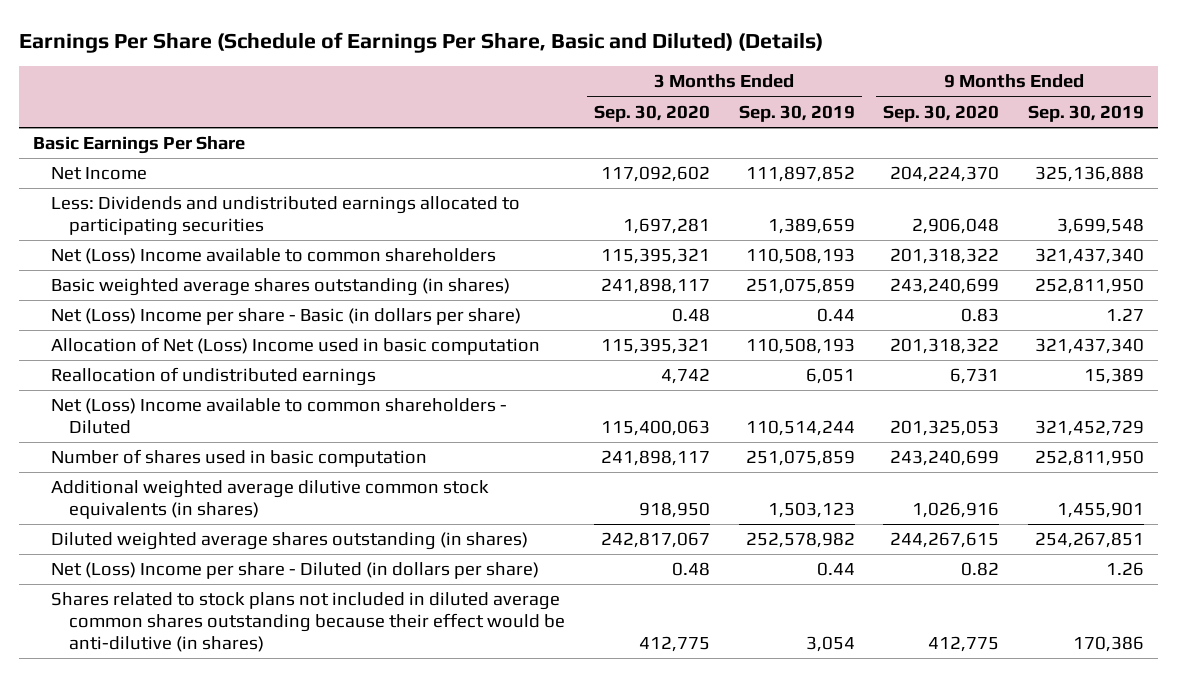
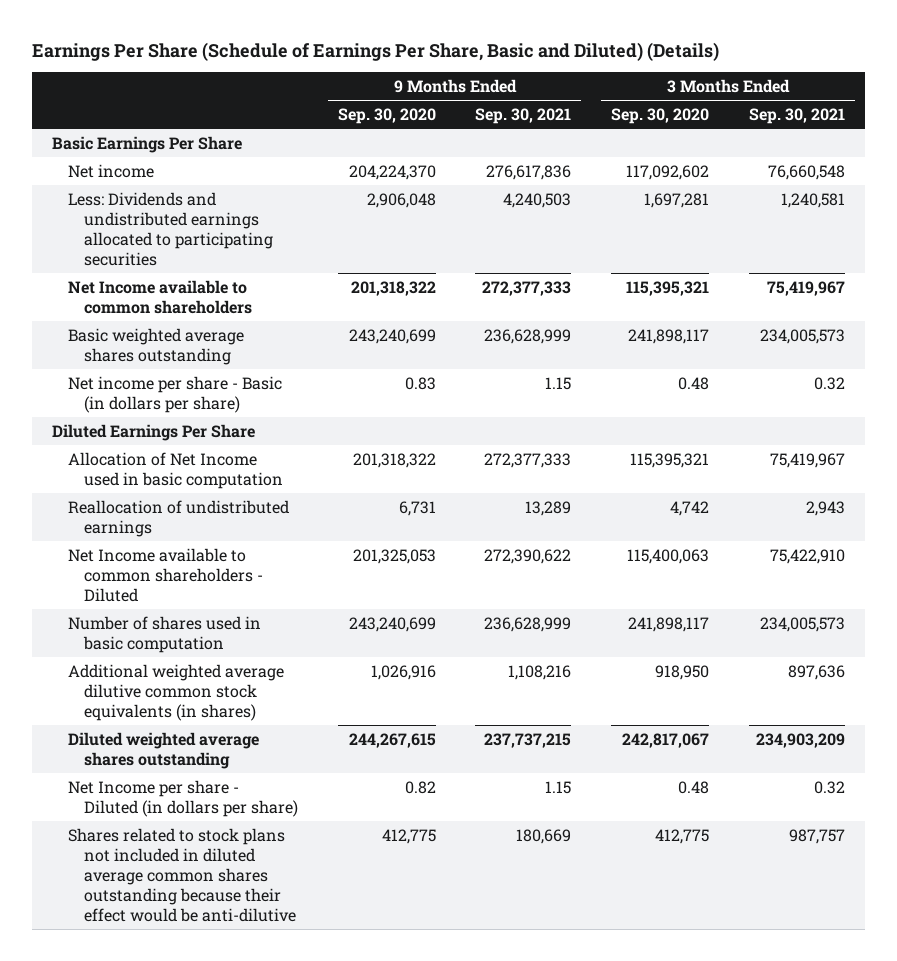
- | 3 Months Ended Sep. 30, 2020 | 3 Months Ended Sep. 30, 2019 | 9 Months Ended Sep. 30, 2020 | 9 Months Ended Sep. 30, 2019
+ | 9 Months Ended Sep. 30, 2020 | 9 Months Ended Sep. 30, 2021 | 3 Months Ended Sep. 30, 2020 | 3 Months Ended Sep. 30, 2021
- Net Income | 117,092,602 | 111,897,852 | 204,224,370 | 325,136,888
+ Net income | 204,224,370 | 276,617,836 | 117,092,602 | 76,660,548
- Net (Loss) Income available to common shareholders | 115,395,321 | 110,508,193 | 201,318,322 | 321,437,340
- Basic weighted average shares outstanding (in shares) | 241,898,117 | 251,075,859 | 243,240,699 | 252,811,950
- Net (Loss) Income per share - Basic (in dollars per share) | 0.48 | 0.44 | 0.83 | 1.27
- Allocation of Net (Loss) Income used in basic computation | 115,395,321 | 110,508,193 | 201,318,322 | 321,437,340
+ Net Income available to common shareholders | 201,318,322 | 272,377,333 | 115,395,321 | 75,419,967
+ Basic weighted average shares outstanding | 243,240,699 | 236,628,999 | 241,898,117 | 234,005,573
+ Net income per share - Basic (in dollars per share) | 0.83 | 1.15 | 0.48 | 0.32
+ Diluted Earnings Per Share
+ Allocation of Net Income used in basic computation | 201,318,322 | 272,377,333 | 115,395,321 | 75,419,967
- Net (Loss) Income available to common shareholders - Diluted | 115,400,063 | 110,514,244 | 201,325,053 | 321,452,729
+ Net Income available to common shareholders - Diluted | 201,325,053 | 272,390,622 | 115,400,063 | 75,422,910
- Diluted weighted average shares outstanding (in shares) | 242,817,067 | 252,578,982 | 244,267,615 | 254,267,851
- Net (Loss) Income per share - Diluted (in dollars per share) | 0.48 | 0.44 | 0.82 | 1.26
- Shares related to stock plans not included in diluted average common shares outstanding because their effect would be anti-dilutive (in shares) | 412,775 | 3,054 | 412,775 | 170,386
+ Diluted weighted average shares outstanding | 244,267,615 | 237,737,215 | 242,817,067 | 234,903,209
+ Net Income per share - Diluted (in dollars per share) | 0.82 | 1.15 | 0.48 | 0.32
+ Shares related to stock plans not included in diluted average common shares outstanding because their effect would be anti-dilutive | 412,775 | 180,669 | 412,775 | 987,757

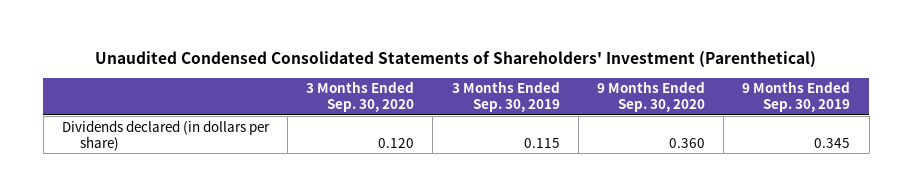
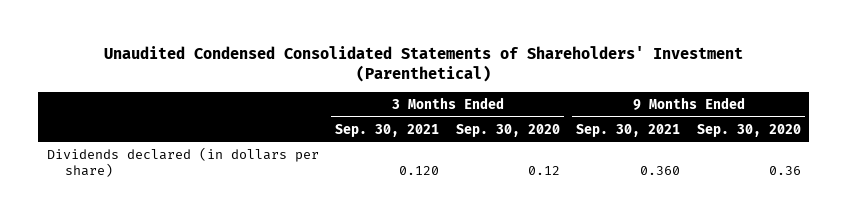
- | 3 Months Ended Sep. 30, 2020 | 3 Months Ended Sep. 30, 2019 | 9 Months Ended Sep. 30, 2020 | 9 Months Ended Sep. 30, 2019
+ | 3 Months Ended Sep. 30, 2021 | 3 Months Ended Sep. 30, 2020 | 9 Months Ended Sep. 30, 2021 | 9 Months Ended Sep. 30, 2020
- Dividends declared (in dollars per share) | 0.120 | 0.115 | 0.360 | 0.345
+ Dividends declared (in dollars per share) | 0.120 | 0.12 | 0.360 | 0.36

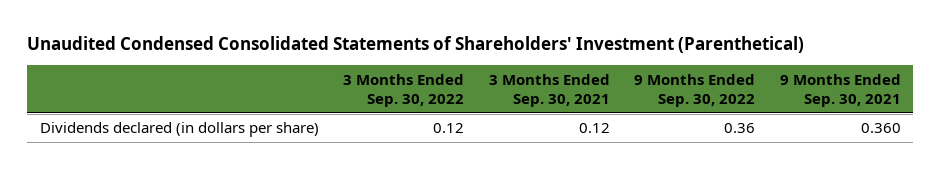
- | 3 Months Ended Sep. 30, 2021 | 3 Months Ended Sep. 30, 2020 | 9 Months Ended Sep. 30, 2021 | 9 Months Ended Sep. 30, 2020
+ | 3 Months Ended Sep. 30, 2022 | 3 Months Ended Sep. 30, 2021 | 9 Months Ended Sep. 30, 2022 | 9 Months Ended Sep. 30, 2021
- Dividends declared (in dollars per share) | 0.120 | 0.12 | 0.360 | 0.36
+ Dividends declared (in dollars per share) | 0.12 | 0.12 | 0.36 | 0.360

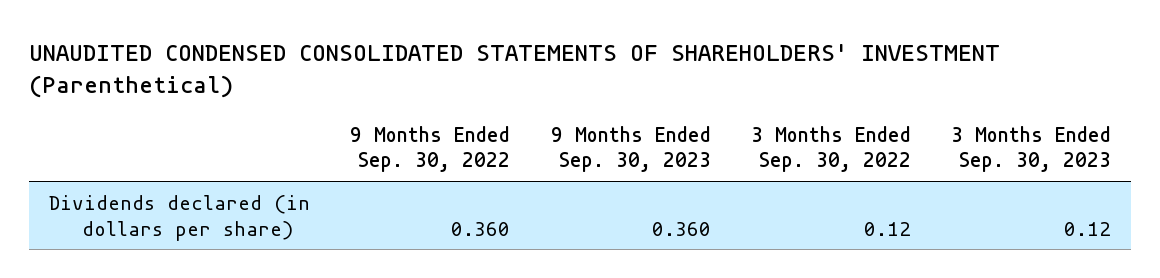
- Unaudited Condensed Consolidated Statements of Shareholders' Investment (Parenthetical)
+ UNAUDITED CONDENSED CONSOLIDATED STATEMENTS OF SHAREHOLDERS' INVESTMENT (Parenthetical)
- | 3 Months Ended Sep. 30, 2022 | 3 Months Ended Sep. 30, 2021 | 9 Months Ended Sep. 30, 2022 | 9 Months Ended Sep. 30, 2021
+ | 9 Months Ended Sep. 30, 2022 | 9 Months Ended Sep. 30, 2023 | 3 Months Ended Sep. 30, 2022 | 3 Months Ended Sep. 30, 2023
- Dividends declared (in dollars per share) | 0.12 | 0.12 | 0.36 | 0.360
+ Dividends declared (in dollars per share) | 0.360 | 0.360 | 0.12 | 0.12

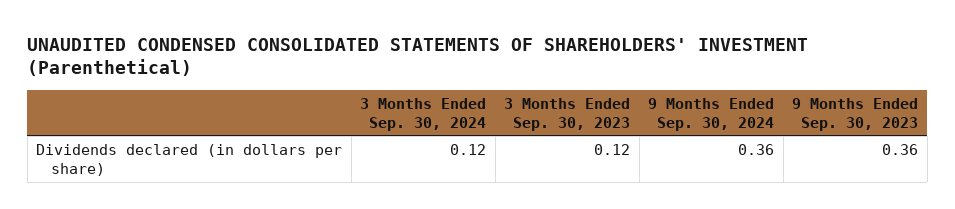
- | 9 Months Ended Sep. 30, 2022 | 9 Months Ended Sep. 30, 2023 | 3 Months Ended Sep. 30, 2022 | 3 Months Ended Sep. 30, 2023
+ | 3 Months Ended Sep. 30, 2024 | 3 Months Ended Sep. 30, 2023 | 9 Months Ended Sep. 30, 2024 | 9 Months Ended Sep. 30, 2023
- Dividends declared (in dollars per share) | 0.360 | 0.360 | 0.12 | 0.12
+ Dividends declared (in dollars per share) | 0.12 | 0.12 | 0.36 | 0.36

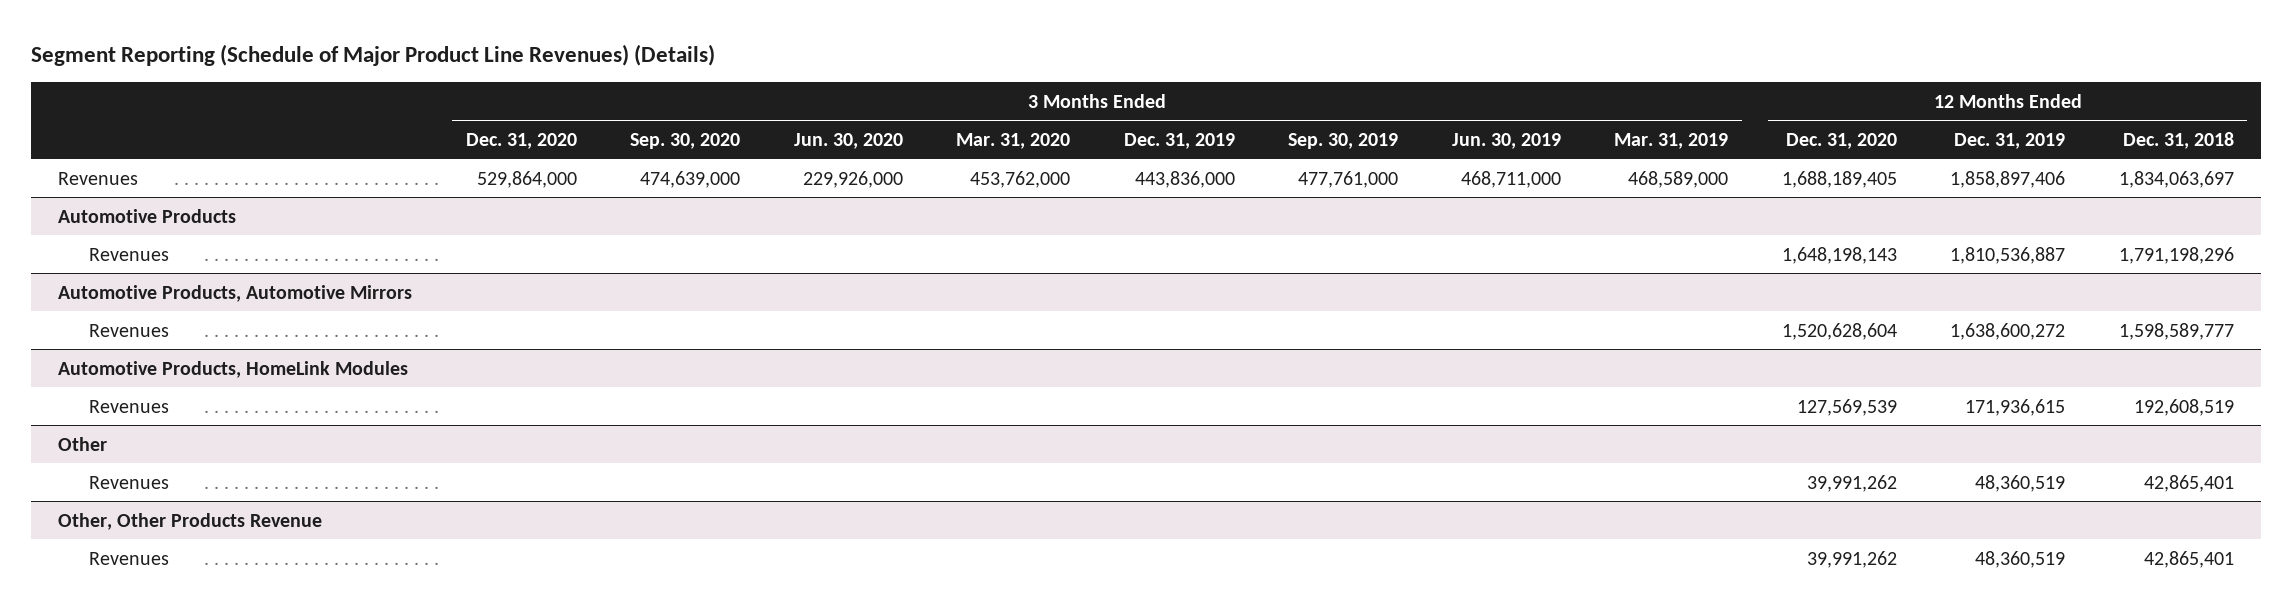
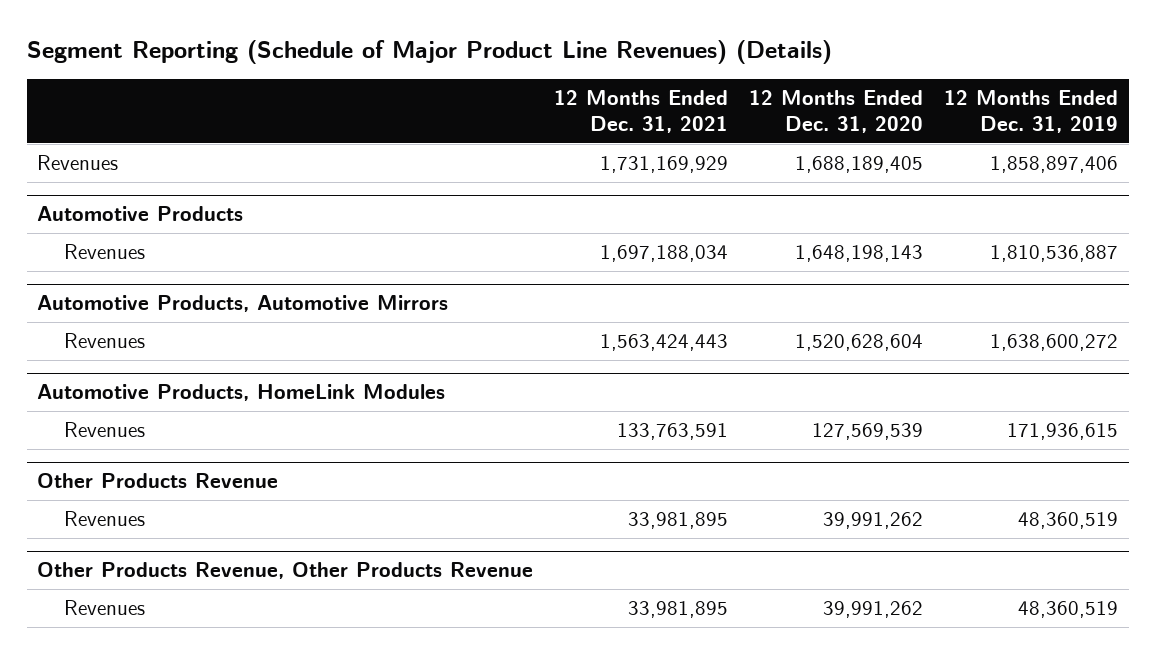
- | 3 Months Ended Dec. 31, 2020 | 3 Months Ended Sep. 30, 2020 | 3 Months Ended Jun. 30, 2020 | 3 Months Ended Mar. 31, 2020 | 3 Months Ended Dec. 31, 2019 | 3 Months Ended Sep. 30, 2019 | 3 Months Ended Jun. 30, 2019 | 3 Months Ended Mar. 31, 2019 | 12 Months Ended Dec. 31, 2020 | 12 Months Ended Dec. 31, 2019 | 12 Months Ended Dec. 31, 2018
+ | 12 Months Ended Dec. 31, 2021 | 12 Months Ended Dec. 31, 2020 | 12 Months Ended Dec. 31, 2019
- Other
+ Other Products Revenue
- Other, Other Products Revenue
+ Other Products Revenue, Other Products Revenue

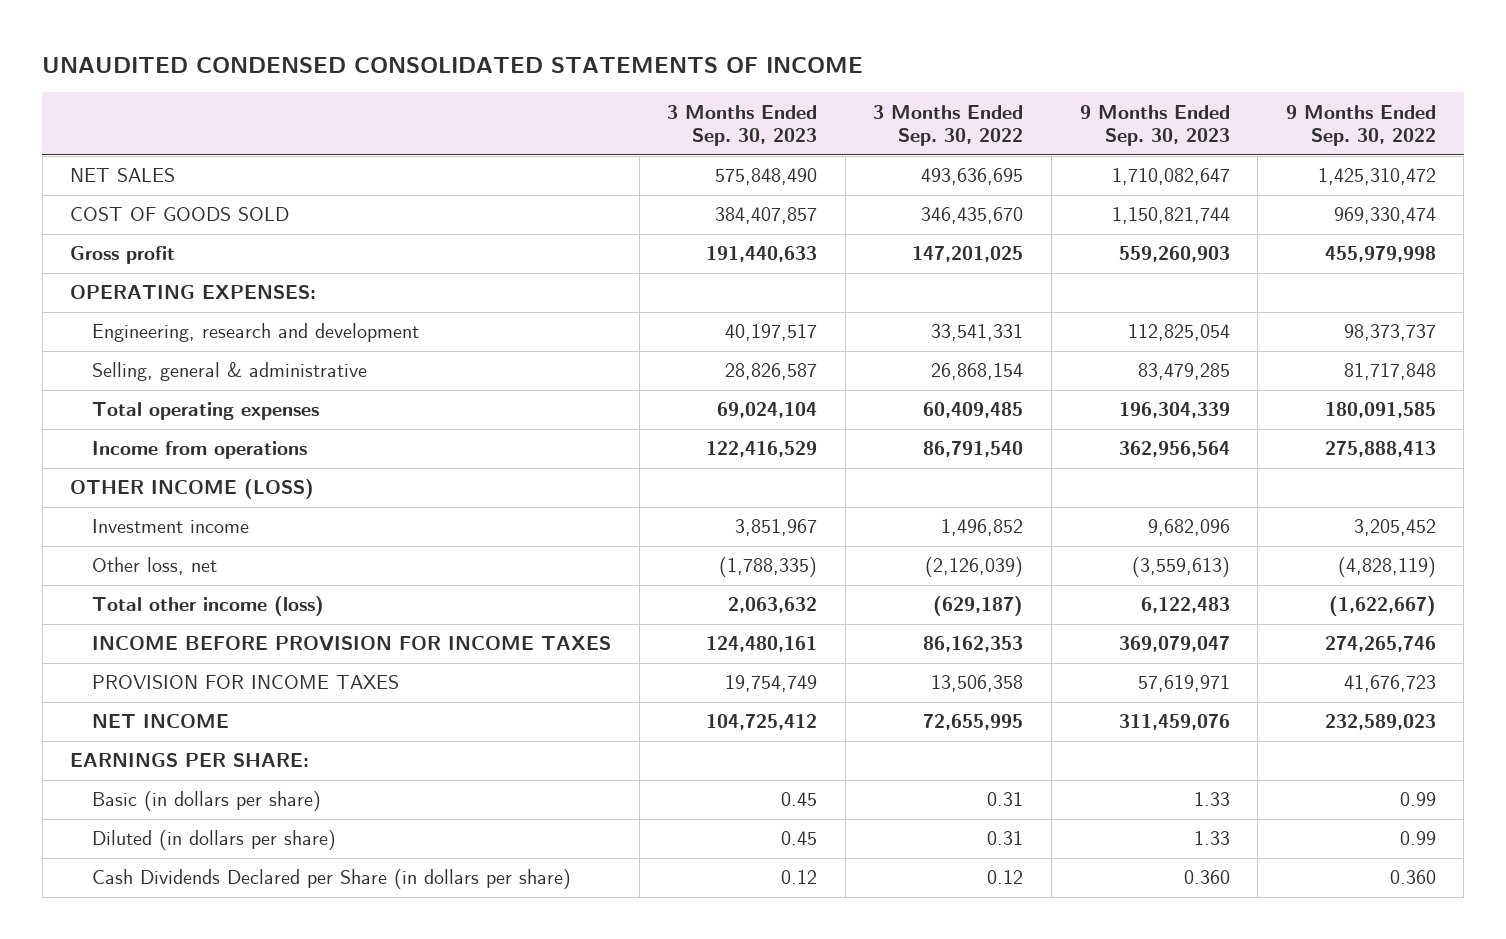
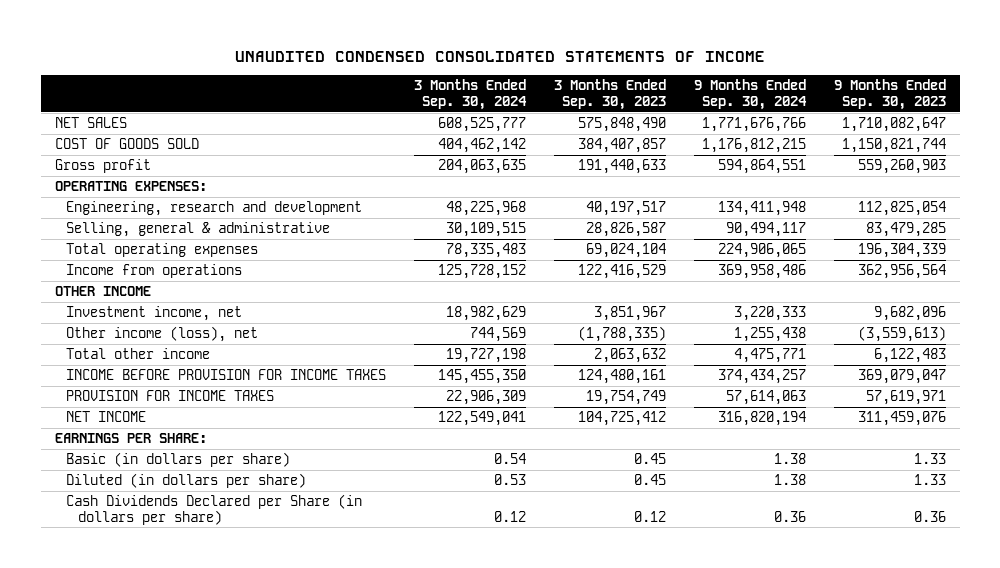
- | 3 Months Ended Sep. 30, 2023 | 3 Months Ended Sep. 30, 2022 | 9 Months Ended Sep. 30, 2023 | 9 Months Ended Sep. 30, 2022
+ | 3 Months Ended Sep. 30, 2024 | 3 Months Ended Sep. 30, 2023 | 9 Months Ended Sep. 30, 2024 | 9 Months Ended Sep. 30, 2023
- OTHER INCOME (LOSS)
- Investment income | 3,851,967 | 1,496,852 | 9,682,096 | 3,205,452
- Other loss, net | (1,788,335) | (2,126,039) | (3,559,613) | (4,828,119)
- Total other income (loss) | 2,063,632 | (629,187) | 6,122,483 | (1,622,667)
+ OTHER INCOME
+ Investment income, net | 18,982,629 | 3,851,967 | 3,220,333 | 9,682,096
+ Other income (loss), net | 744,569 | (1,788,335) | 1,255,438 | (3,559,613)
+ Total other income | 19,727,198 | 2,063,632 | 4,475,771 | 6,122,483
- Cash Dividends Declared per Share (in dollars per share) | 0.12 | 0.12 | 0.360 | 0.360
+ Cash Dividends Declared per Share (in dollars per share) | 0.12 | 0.12 | 0.36 | 0.36

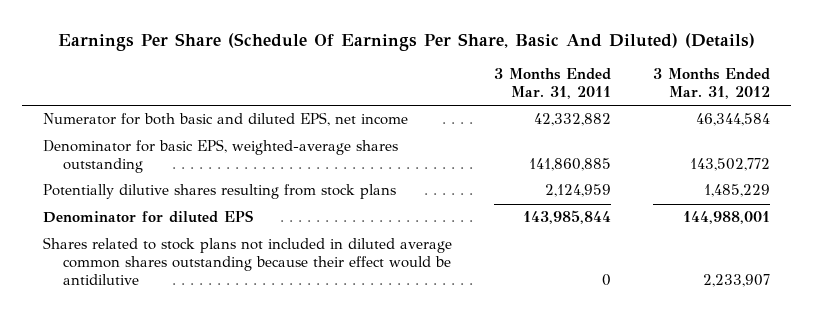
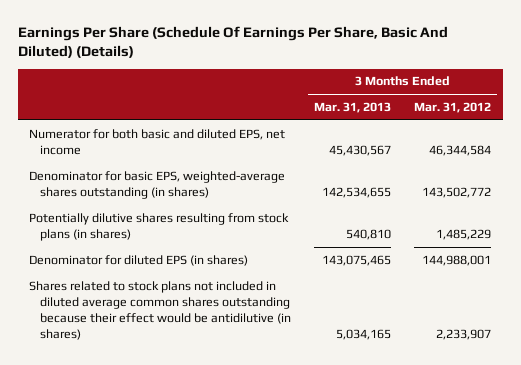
- | 3 Months Ended Mar. 31, 2011 | 3 Months Ended Mar. 31, 2012
+ | 3 Months Ended Mar. 31, 2013 | 3 Months Ended Mar. 31, 2012
- Denominator for basic EPS, weighted-average shares outstanding | 141,860,885 | 143,502,772
- Potentially dilutive shares resulting from stock plans | 2,124,959 | 1,485,229
- Denominator for diluted EPS | 143,985,844 | 144,988,001
- Shares related to stock plans not included in diluted average common shares outstanding because their effect would be antidilutive | 0 | 2,233,907
+ Denominator for basic EPS, weighted-average shares outstanding (in shares) | 142,534,655 | 143,502,772
+ Potentially dilutive shares resulting from stock plans (in shares) | 540,810 | 1,485,229
+ Denominator for diluted EPS (in shares) | 143,075,465 | 144,988,001
+ Shares related to stock plans not included in diluted average common shares outstanding because their effect would be antidilutive (in shares) | 5,034,165 | 2,233,907

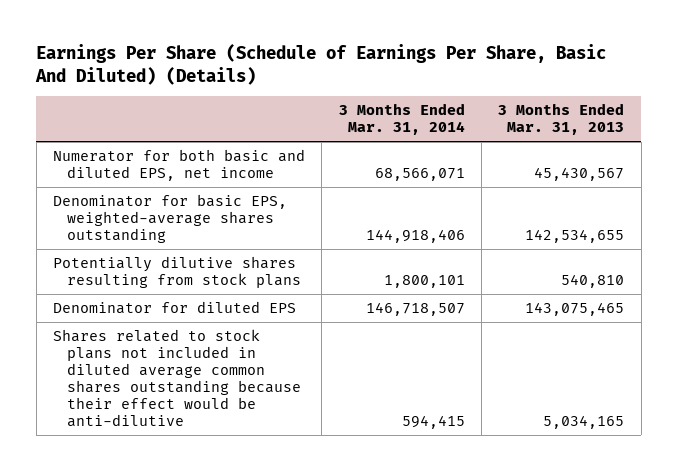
- Earnings Per Share (Schedule Of Earnings Per Share, Basic And Diluted) (Details)
+ Earnings Per Share (Schedule of Earnings Per Share, Basic And Diluted) (Details)
- | 3 Months Ended Mar. 31, 2013 | 3 Months Ended Mar. 31, 2012
+ | 3 Months Ended Mar. 31, 2014 | 3 Months Ended Mar. 31, 2013
- Denominator for basic EPS, weighted-average shares outstanding (in shares) | 142,534,655 | 143,502,772
- Potentially dilutive shares resulting from stock plans (in shares) | 540,810 | 1,485,229
- Denominator for diluted EPS (in shares) | 143,075,465 | 144,988,001
- Shares related to stock plans not included in diluted average common shares outstanding because their effect would be antidilutive (in shares) | 5,034,165 | 2,233,907
+ Denominator for basic EPS, weighted-average shares outstanding | 144,918,406 | 142,534,655
+ Potentially dilutive shares resulting from stock plans | 1,800,101 | 540,810
+ Denominator for diluted EPS | 146,718,507 | 143,075,465
+ Shares related to stock plans not included in diluted average common shares outstanding because their effect would be anti-dilutive | 594,415 | 5,034,165

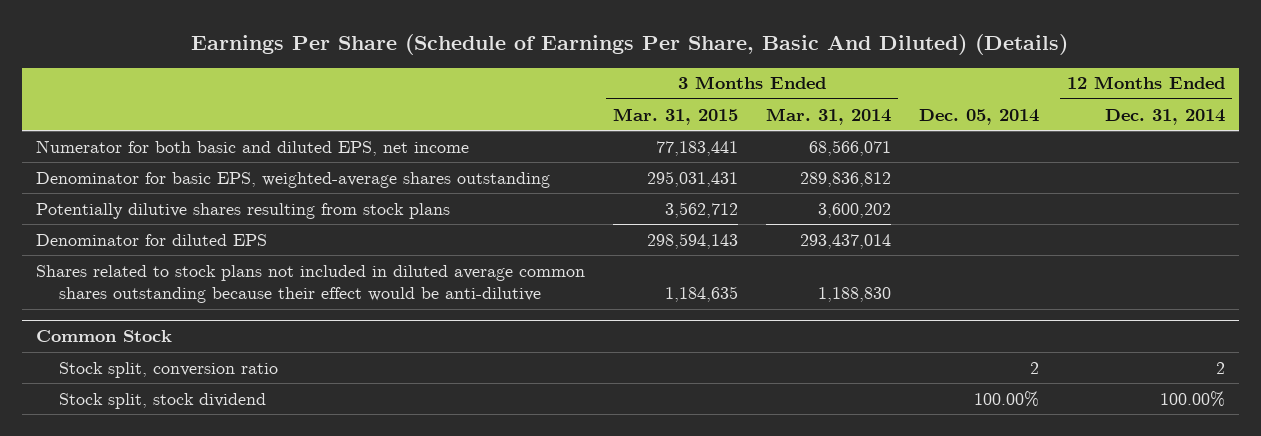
- | 3 Months Ended Mar. 31, 2014 | 3 Months Ended Mar. 31, 2013
+ | 3 Months Ended Mar. 31, 2015 | 3 Months Ended Mar. 31, 2014 | Dec. 05, 2014 | 12 Months Ended Dec. 31, 2014
- Denominator for basic EPS, weighted-average shares outstanding | 144,918,406 | 142,534,655
- Potentially dilutive shares resulting from stock plans | 1,800,101 | 540,810
- Denominator for diluted EPS | 146,718,507 | 143,075,465
- Shares related to stock plans not included in diluted average common shares outstanding because their effect would be anti-dilutive | 594,415 | 5,034,165
+ Denominator for basic EPS, weighted-average shares outstanding | 295,031,431 | 289,836,812 | |
+ Potentially dilutive shares resulting from stock plans | 3,562,712 | 3,600,202 | |
+ Denominator for diluted EPS | 298,594,143 | 293,437,014 | |
+ Shares related to stock plans not included in diluted average common shares outstanding because their effect would be anti-dilutive | 1,184,635 | 1,188,830 | |
+ Common Stock
+ Stock split, conversion ratio | | | 2 | 2
+ Stock split, stock dividend | | | 100.00% | 100.00%

